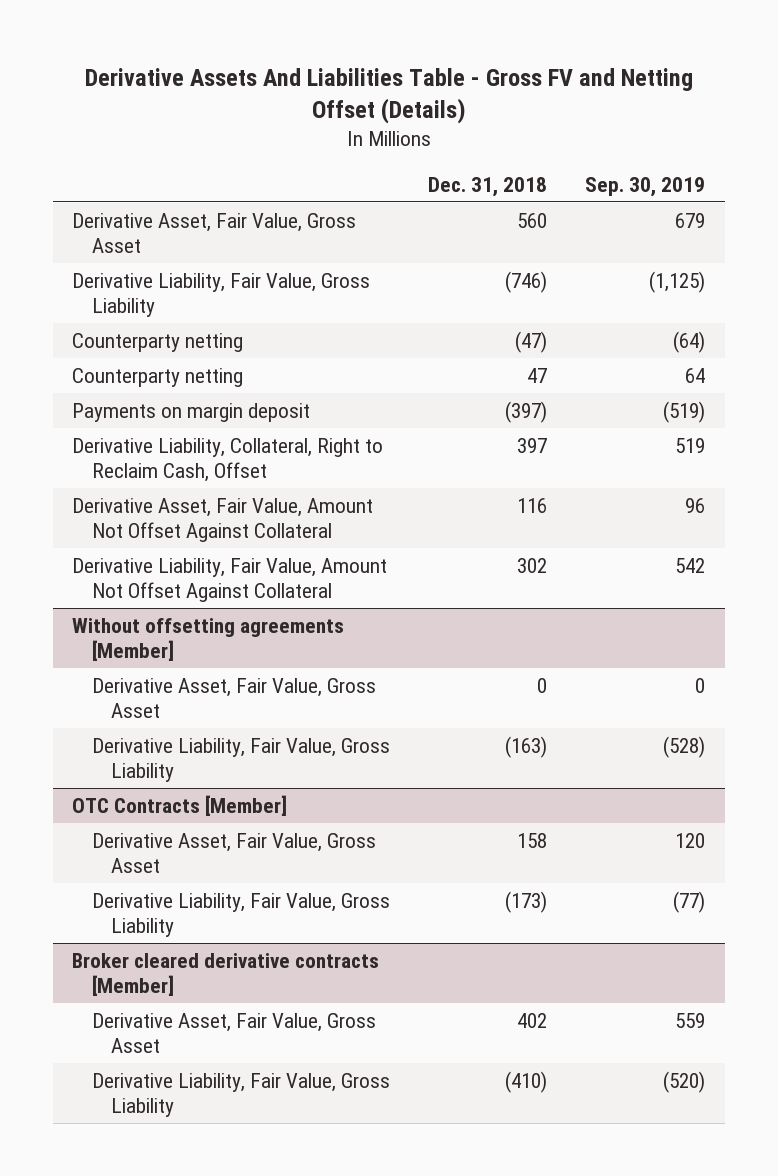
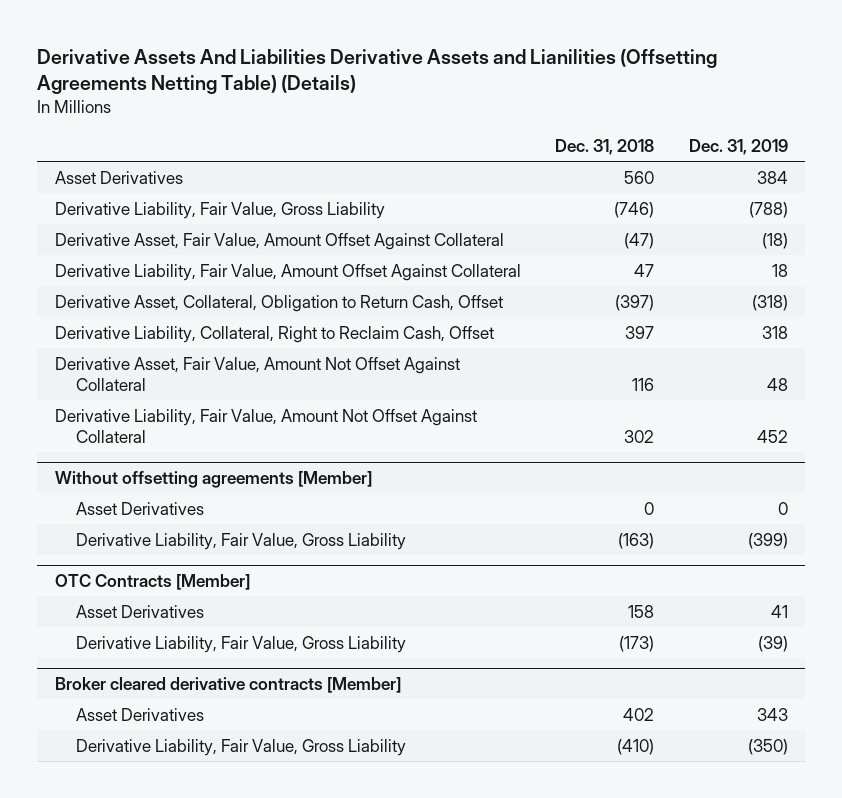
- Derivative Assets And Liabilities Table - Gross FV and Netting Offset (Details)
+ Derivative Assets And Liabilities Derivative Assets and Lianilities (Offsetting Agreements Netting Table) (Details)
- | Dec. 31, 2018 | Sep. 30, 2019
+ | Dec. 31, 2018 | Dec. 31, 2019
- Derivative Asset, Fair Value, Gross Asset | 560 | 679
+ Asset Derivatives | 560 | 384
- Counterparty netting | (47) | (64)
- Counterparty netting | 47 | 64
- Payments on margin deposit | (397) | (519)
+ Derivative Asset, Fair Value, Amount Offset Against Collateral | (47) | (18)
+ Derivative Liability, Fair Value, Amount Offset Against Collateral | 47 | 18
+ Derivative Asset, Collateral, Obligation to Return Cash, Offset | (397) | (318)
@ Without offsetting agreements [Member]
- Derivative Asset, Fair Value, Gross Asset | 0 | 0
+ Asset Derivatives | 0 | 0
@ OTC Contracts [Member]
- Derivative Asset, Fair Value, Gross Asset | 158 | 120
+ Asset Derivatives | 158 | 41
@ Broker cleared derivative contracts [Member]
- Derivative Asset, Fair Value, Gross Asset | 402 | 559
+ Asset Derivatives | 402 | 343

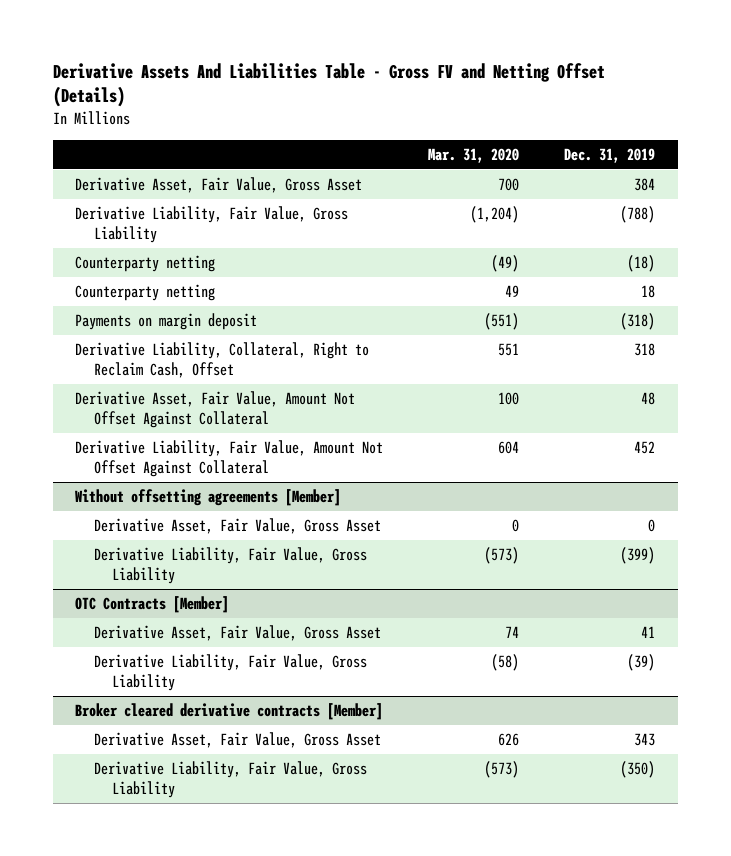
- Derivative Assets And Liabilities Derivative Assets and Lianilities (Offsetting Agreements Netting Table) (Details)
+ Derivative Assets And Liabilities Table - Gross FV and Netting Offset (Details)
- | Dec. 31, 2018 | Dec. 31, 2019
+ | Mar. 31, 2020 | Dec. 31, 2019
- Asset Derivatives | 560 | 384
+ Derivative Asset, Fair Value, Gross Asset | 700 | 384
- Derivative Asset, Fair Value, Amount Offset Against Collateral | (47) | (18)
- Derivative Liability, Fair Value, Amount Offset Against Collateral | 47 | 18
- Derivative Asset, Collateral, Obligation to Return Cash, Offset | (397) | (318)
+ Counterparty netting | (49) | (18)
+ Counterparty netting | 49 | 18
+ Payments on margin deposit | (551) | (318)
@ Without offsetting agreements [Member]
- Asset Derivatives | 0 | 0
+ Derivative Asset, Fair Value, Gross Asset | 0 | 0
@ OTC Contracts [Member]
- Asset Derivatives | 158 | 41
+ Derivative Asset, Fair Value, Gross Asset | 74 | 41
@ Broker cleared derivative contracts [Member]
- Asset Derivatives | 402 | 343
+ Derivative Asset, Fair Value, Gross Asset | 626 | 343

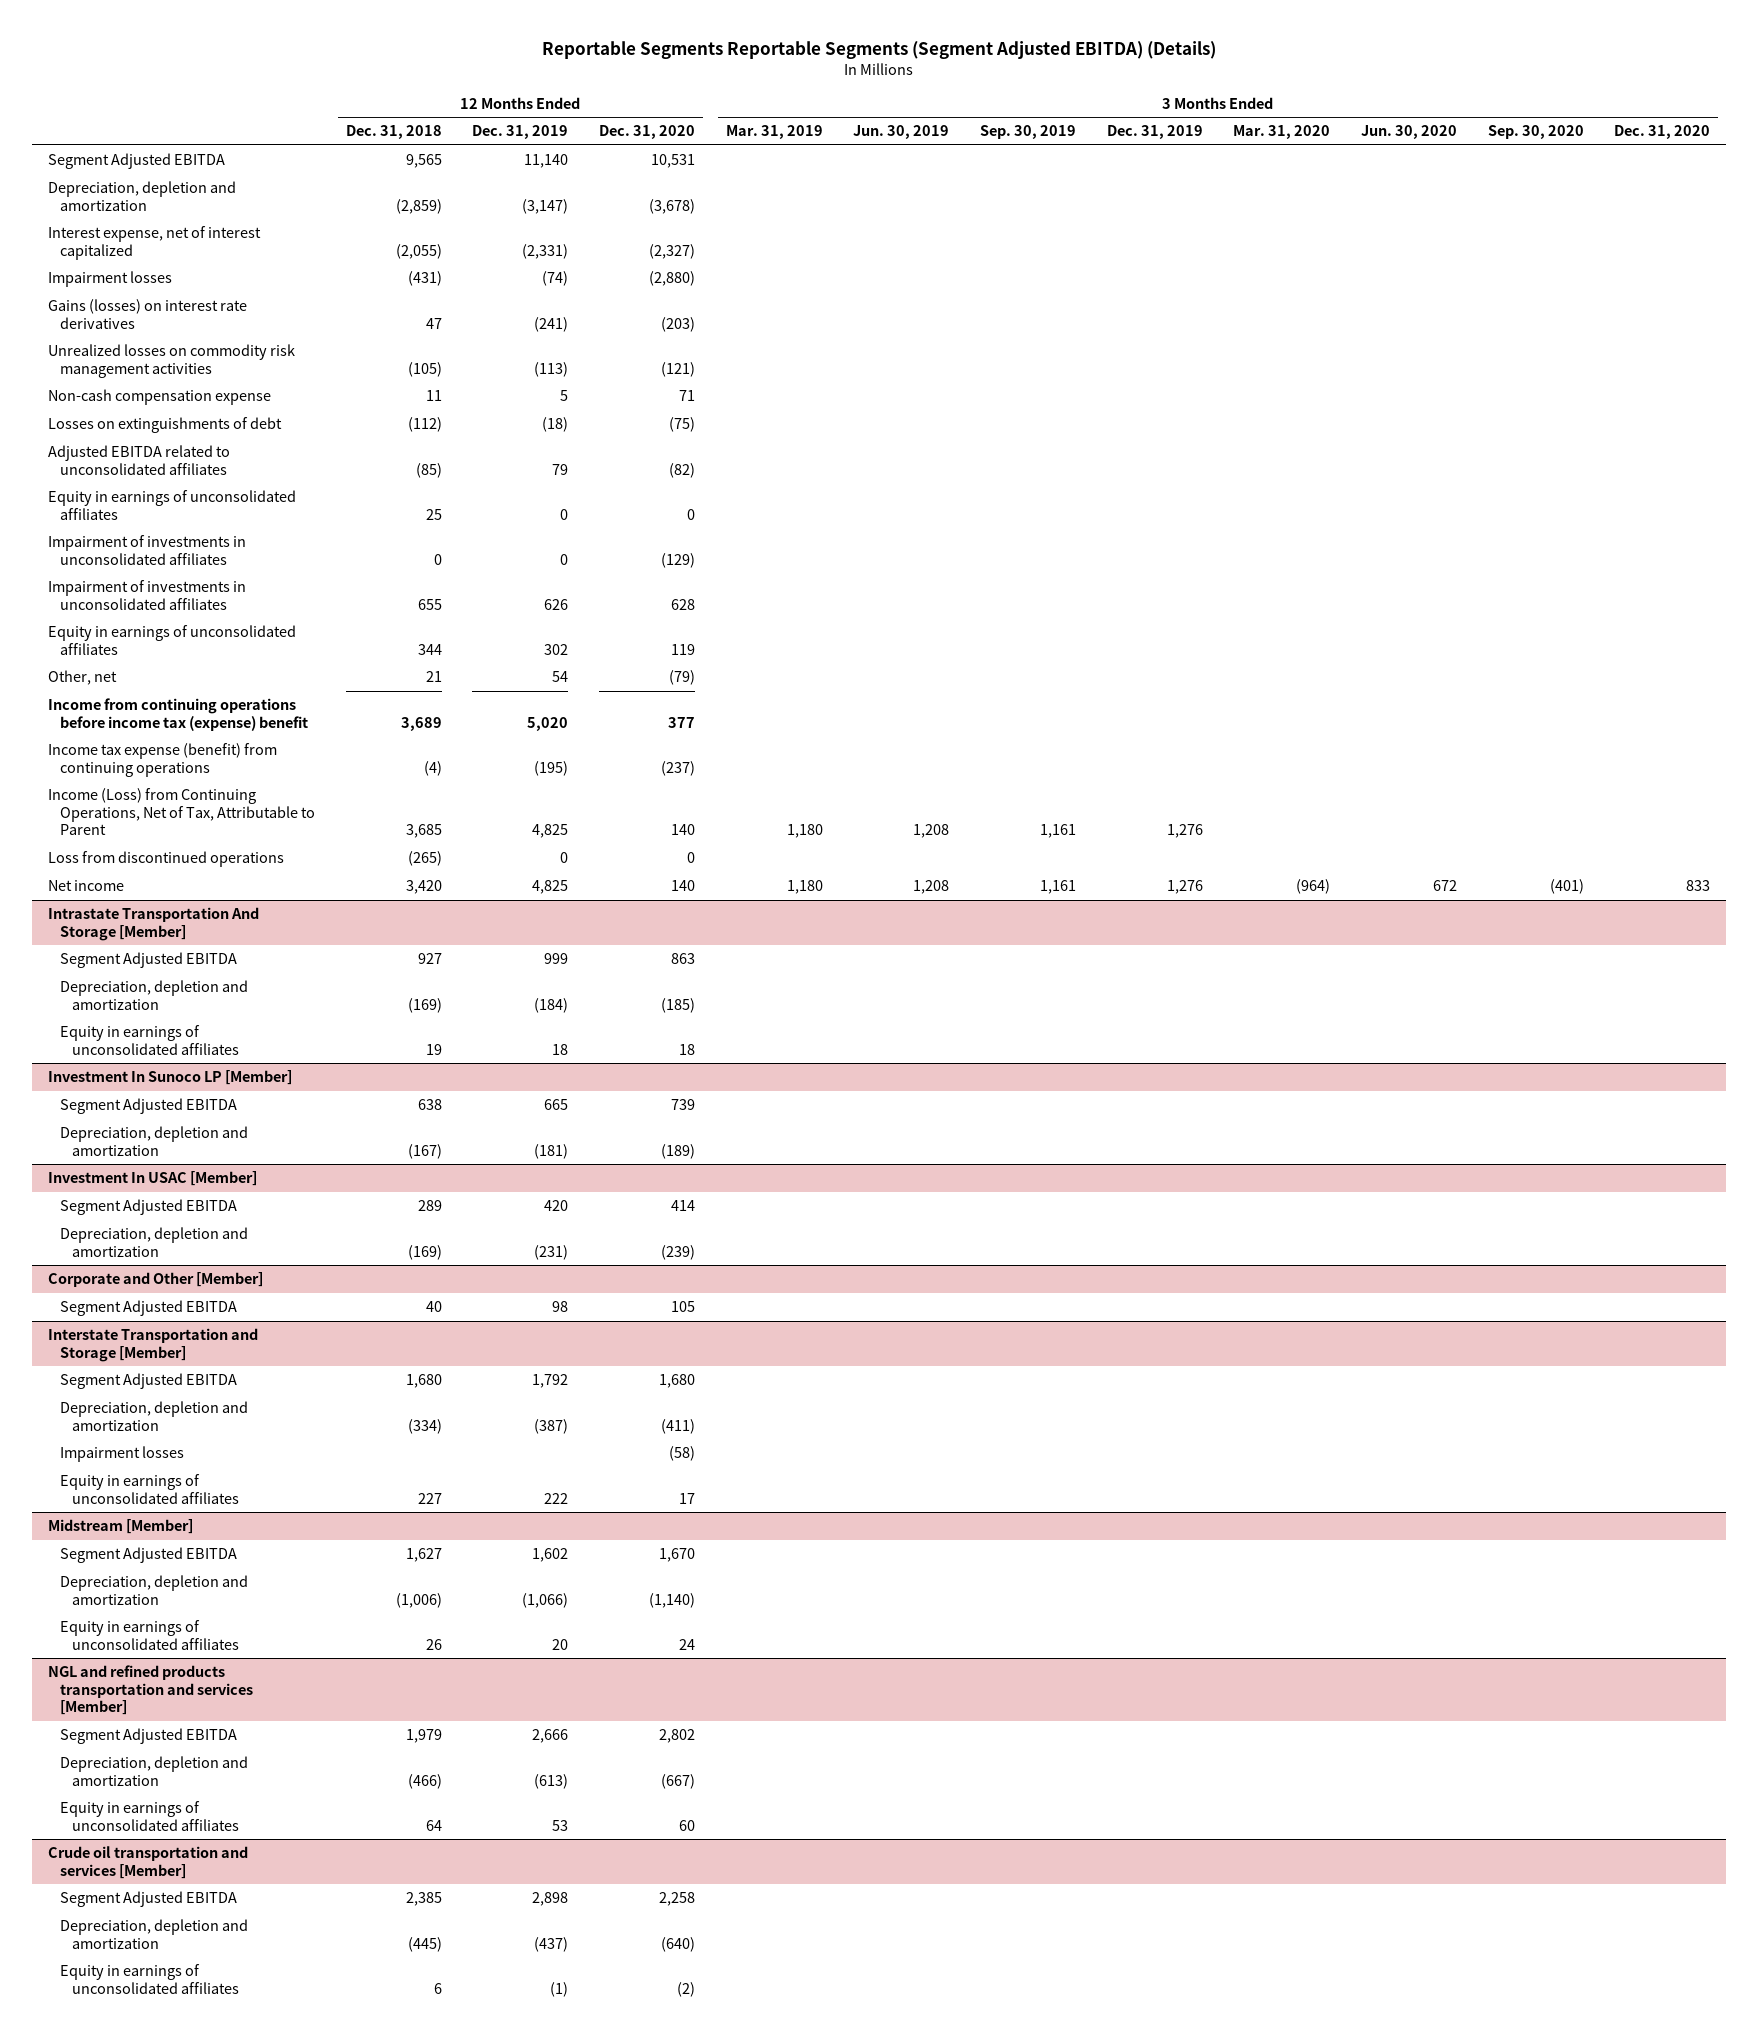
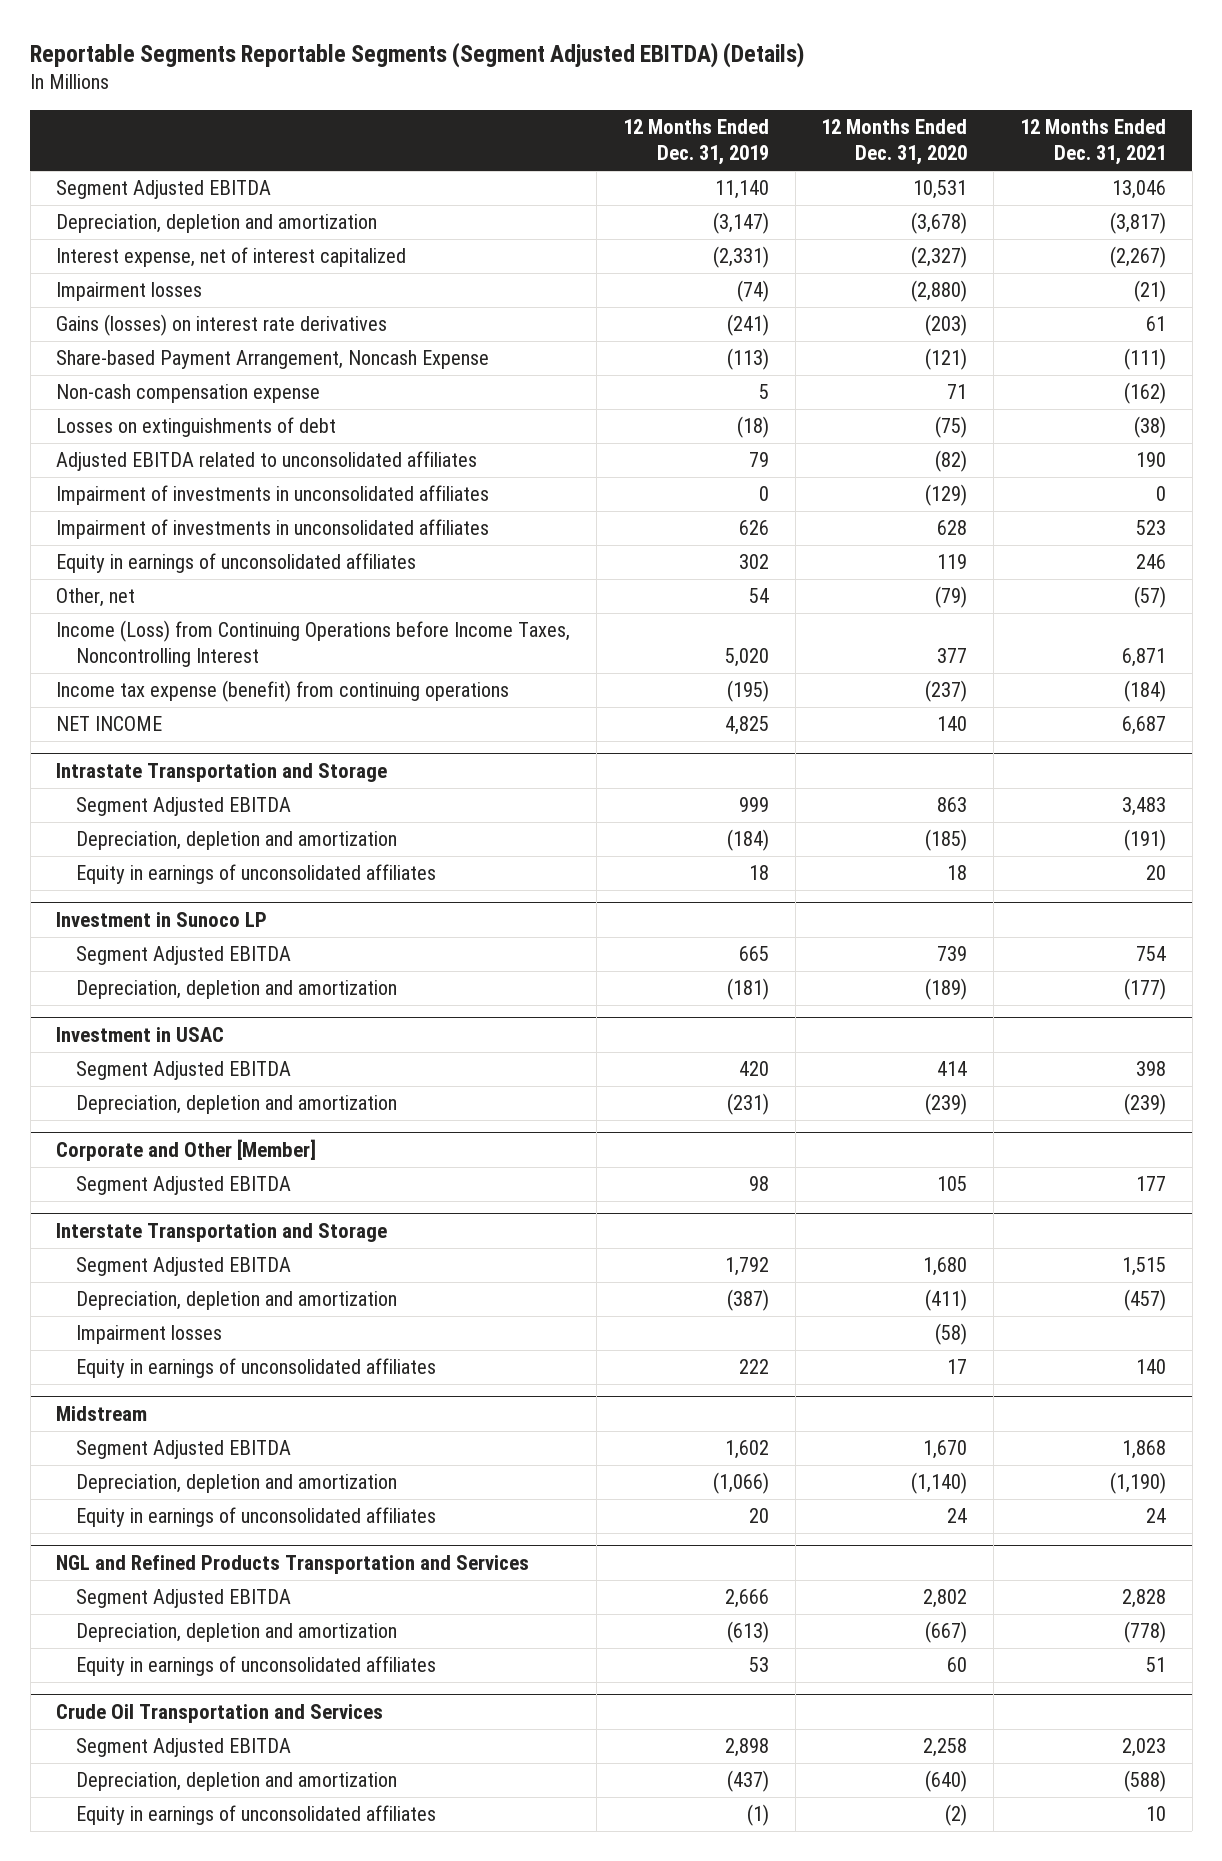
- | 12 Months Ended Dec. 31, 2018 | 12 Months Ended Dec. 31, 2019 | 12 Months Ended Dec. 31, 2020 | 3 Months Ended Mar. 31, 2019 | 3 Months Ended Jun. 30, 2019 | 3 Months Ended Sep. 30, 2019 | 3 Months Ended Dec. 31, 2019 | 3 Months Ended Mar. 31, 2020 | 3 Months Ended Jun. 30, 2020 | 3 Months Ended Sep. 30, 2020 | 3 Months Ended Dec. 31, 2020
+ | 12 Months Ended Dec. 31, 2019 | 12 Months Ended Dec. 31, 2020 | 12 Months Ended Dec. 31, 2021
- Unrealized losses on commodity risk management activities | (105) | (113) | (121) | | | | | | | |
+ Share-based Payment Arrangement, Noncash Expense | (113) | (121) | (111)
- Equity in earnings of unconsolidated affiliates | 25 | 0 | 0 | | | | | | | |
- Income from continuing operations before income tax (expense) benefit | 3,689 | 5,020 | 377 | | | | | | | |
+ Income (Loss) from Continuing Operations before Income Taxes, Noncontrolling Interest | 5,020 | 377 | 6,871
- Income (Loss) from Continuing Operations, Net of Tax, Attributable to Parent | 3,685 | 4,825 | 140 | 1,180 | 1,208 | 1,161 | 1,276 | | | |
- Loss from discontinued operations | (265) | 0 | 0 | | | | | | | |
- Net income | 3,420 | 4,825 | 140 | 1,180 | 1,208 | 1,161 | 1,276 | (964) | 672 | (401) | 833
- Intrastate Transportation And Storage [Member]
+ NET INCOME | 4,825 | 140 | 6,687
+ Intrastate Transportation and Storage
- Investment In Sunoco LP [Member]
+ Investment in Sunoco LP
- Investment In USAC [Member]
+ Investment in USAC
- Interstate Transportation and Storage [Member]
+ Interstate Transportation and Storage
- Midstream [Member]
+ Midstream
- NGL and refined products transportation and services [Member]
+ NGL and Refined Products Transportation and Services
- Crude oil transportation and services [Member]
+ Crude Oil Transportation and Services

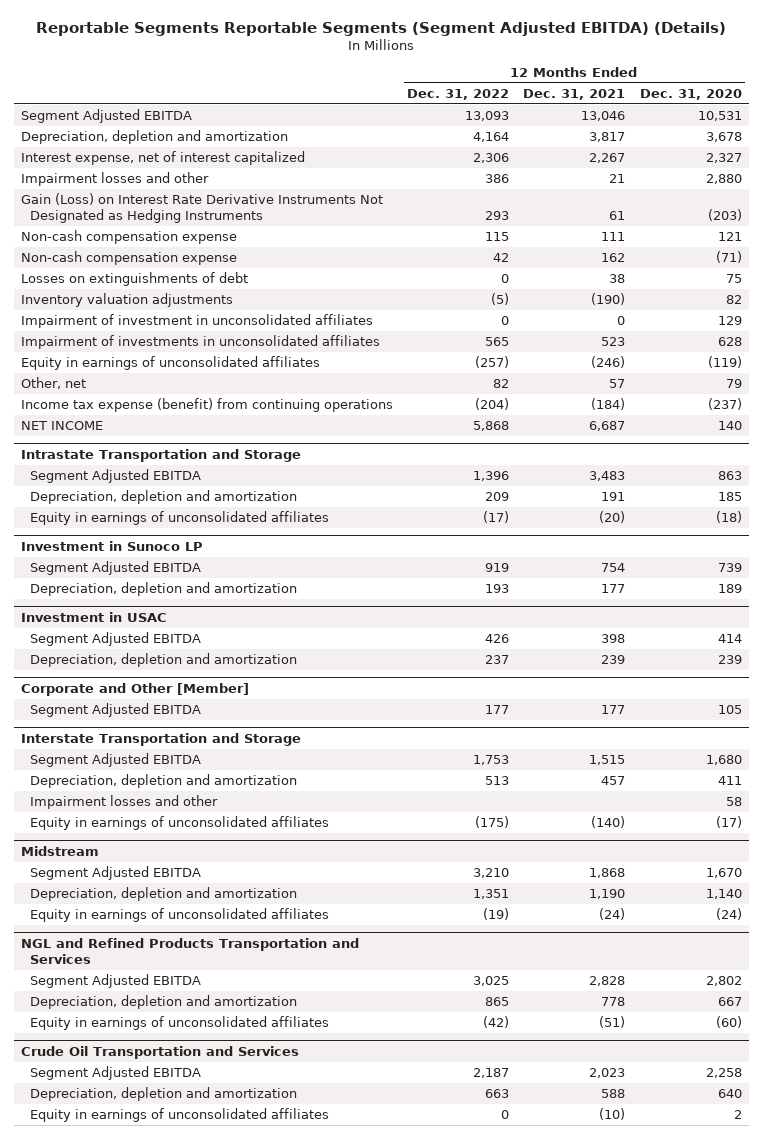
- | 12 Months Ended Dec. 31, 2019 | 12 Months Ended Dec. 31, 2020 | 12 Months Ended Dec. 31, 2021
+ | 12 Months Ended Dec. 31, 2022 | 12 Months Ended Dec. 31, 2021 | 12 Months Ended Dec. 31, 2020
- Depreciation, depletion and amortization | (3,147) | (3,678) | (3,817)
- Interest expense, net of interest capitalized | (2,331) | (2,327) | (2,267)
- Impairment losses | (74) | (2,880) | (21)
- Gains (losses) on interest rate derivatives | (241) | (203) | 61
- Share-based Payment Arrangement, Noncash Expense | (113) | (121) | (111)
- Non-cash compensation expense | 5 | 71 | (162)
- Losses on extinguishments of debt | (18) | (75) | (38)
- Adjusted EBITDA related to unconsolidated affiliates | 79 | (82) | 190
- Impairment of investments in unconsolidated affiliates | 0 | (129) | 0
+ Depreciation, depletion and amortization | 4,164 | 3,817 | 3,678
+ Interest expense, net of interest capitalized | 2,306 | 2,267 | 2,327
+ Impairment losses and other | 386 | 21 | 2,880
+ Gain (Loss) on Interest Rate Derivative Instruments Not Designated as Hedging Instruments | 293 | 61 | (203)
+ Non-cash compensation expense | 115 | 111 | 121
+ Non-cash compensation expense | 42 | 162 | (71)
+ Losses on extinguishments of debt | 0 | 38 | 75
+ Inventory valuation adjustments | (5) | (190) | 82
+ Impairment of investment in unconsolidated affiliates | 0 | 0 | 129
- Equity in earnings of unconsolidated affiliates | 302 | 119 | 246
- Other, net | 54 | (79) | (57)
- Income (Loss) from Continuing Operations before Income Taxes, Noncontrolling Interest | 5,020 | 377 | 6,871
+ Equity in earnings of unconsolidated affiliates | (257) | (246) | (119)
+ Other, net | 82 | 57 | 79
@ Intrastate Transportation and Storage
- Depreciation, depletion and amortization | (184) | (185) | (191)
- Equity in earnings of unconsolidated affiliates | 18 | 18 | 20
+ Depreciation, depletion and amortization | 209 | 191 | 185
+ Equity in earnings of unconsolidated affiliates | (17) | (20) | (18)
@ Investment in Sunoco LP
- Depreciation, depletion and amortization | (181) | (189) | (177)
+ Depreciation, depletion and amortization | 193 | 177 | 189
@ Investment in USAC
- Depreciation, depletion and amortization | (231) | (239) | (239)
+ Depreciation, depletion and amortization | 237 | 239 | 239
@ Interstate Transportation and Storage
- Depreciation, depletion and amortization | (387) | (411) | (457)
- Impairment losses | | (58) |
- Equity in earnings of unconsolidated affiliates | 222 | 17 | 140
+ Depreciation, depletion and amortization | 513 | 457 | 411
+ Impairment losses and other | | | 58
+ Equity in earnings of unconsolidated affiliates | (175) | (140) | (17)
@ Midstream
- Depreciation, depletion and amortization | (1,066) | (1,140) | (1,190)
- Equity in earnings of unconsolidated affiliates | 20 | 24 | 24
+ Depreciation, depletion and amortization | 1,351 | 1,190 | 1,140
+ Equity in earnings of unconsolidated affiliates | (19) | (24) | (24)
@ NGL and Refined Products Transportation and Services
- Depreciation, depletion and amortization | (613) | (667) | (778)
- Equity in earnings of unconsolidated affiliates | 53 | 60 | 51
+ Depreciation, depletion and amortization | 865 | 778 | 667
+ Equity in earnings of unconsolidated affiliates | (42) | (51) | (60)
@ Crude Oil Transportation and Services
- Depreciation, depletion and amortization | (437) | (640) | (588)
- Equity in earnings of unconsolidated affiliates | (1) | (2) | 10
+ Depreciation, depletion and amortization | 663 | 588 | 640
+ Equity in earnings of unconsolidated affiliates | 0 | (10) | 2

